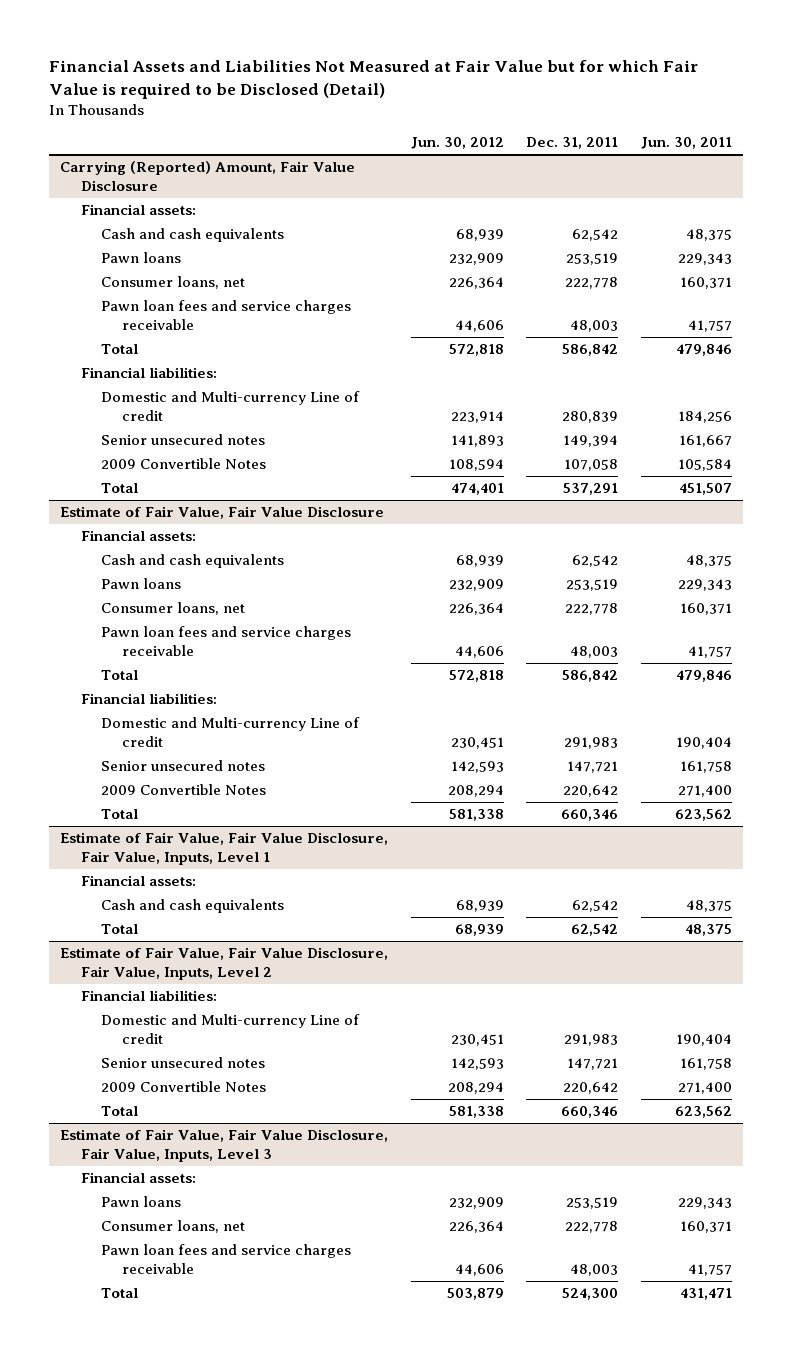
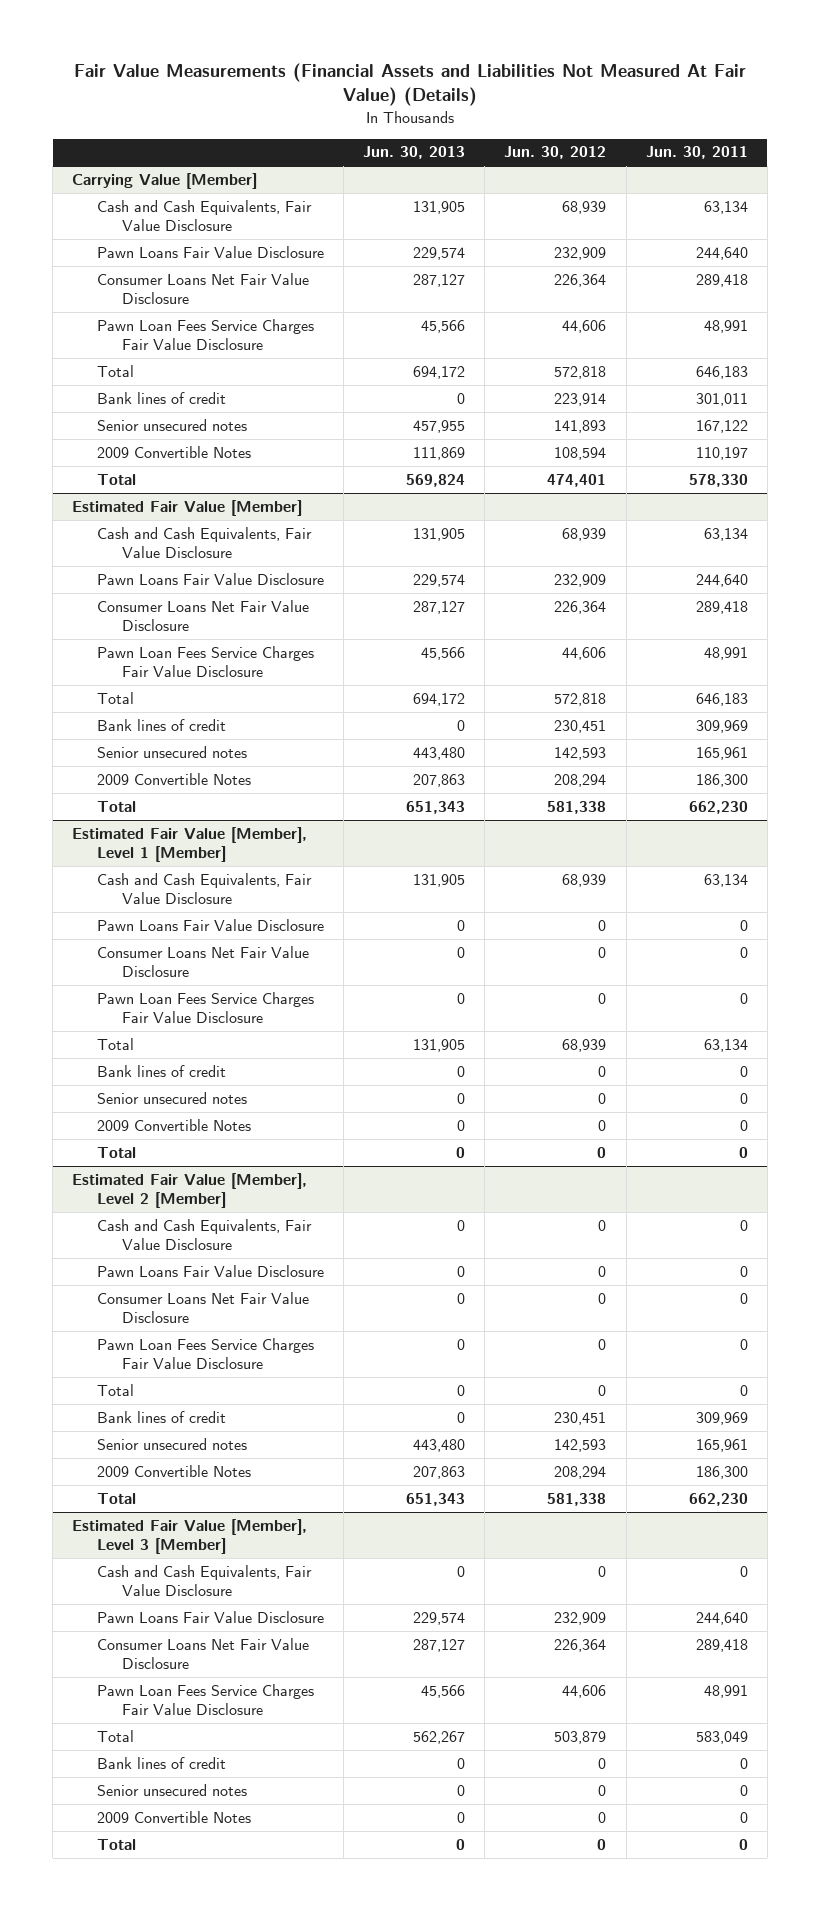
- Financial Assets and Liabilities Not Measured at Fair Value but for which Fair Value is required to be Disclosed (Detail)
+ Fair Value Measurements (Financial Assets and Liabilities Not Measured At Fair Value) (Details)
- | Jun. 30, 2012 | Dec. 31, 2011 | Jun. 30, 2011
+ | Jun. 30, 2013 | Jun. 30, 2012 | Jun. 30, 2011
- Carrying (Reported) Amount, Fair Value Disclosure
- Financial assets:
- Cash and cash equivalents | 68,939 | 62,542 | 48,375
- Pawn loans | 232,909 | 253,519 | 229,343
- Consumer loans, net | 226,364 | 222,778 | 160,371
- Pawn loan fees and service charges receivable | 44,606 | 48,003 | 41,757
- Total | 572,818 | 586,842 | 479,846
- Financial liabilities:
- Domestic and Multi-currency Line of credit | 223,914 | 280,839 | 184,256
- Senior unsecured notes | 141,893 | 149,394 | 161,667
- 2009 Convertible Notes | 108,594 | 107,058 | 105,584
- Total | 474,401 | 537,291 | 451,507
- Estimate of Fair Value, Fair Value Disclosure
- Financial assets:
- Cash and cash equivalents | 68,939 | 62,542 | 48,375
- Pawn loans | 232,909 | 253,519 | 229,343
- Consumer loans, net | 226,364 | 222,778 | 160,371
- Pawn loan fees and service charges receivable | 44,606 | 48,003 | 41,757
- Total | 572,818 | 586,842 | 479,846
- Financial liabilities:
- Domestic and Multi-currency Line of credit | 230,451 | 291,983 | 190,404
- Senior unsecured notes | 142,593 | 147,721 | 161,758
- 2009 Convertible Notes | 208,294 | 220,642 | 271,400
- Total | 581,338 | 660,346 | 623,562
- Estimate of Fair Value, Fair Value Disclosure, Fair Value, Inputs, Level 1
- Financial assets:
- Cash and cash equivalents | 68,939 | 62,542 | 48,375
- Total | 68,939 | 62,542 | 48,375
- Estimate of Fair Value, Fair Value Disclosure, Fair Value, Inputs, Level 2
- Financial liabilities:
- Domestic and Multi-currency Line of credit | 230,451 | 291,983 | 190,404
- Senior unsecured notes | 142,593 | 147,721 | 161,758
- 2009 Convertible Notes | 208,294 | 220,642 | 271,400
- Total | 581,338 | 660,346 | 623,562
- Estimate of Fair Value, Fair Value Disclosure, Fair Value, Inputs, Level 3
- Financial assets:
- Pawn loans | 232,909 | 253,519 | 229,343
- Consumer loans, net | 226,364 | 222,778 | 160,371
- Pawn loan fees and service charges receivable | 44,606 | 48,003 | 41,757
- Total | 503,879 | 524,300 | 431,471
+ Carrying Value [Member]
+ Cash and Cash Equivalents, Fair Value Disclosure | 131,905 | 68,939 | 63,134
+ Pawn Loans Fair Value Disclosure | 229,574 | 232,909 | 244,640
+ Consumer Loans Net Fair Value Disclosure | 287,127 | 226,364 | 289,418
+ Pawn Loan Fees Service Charges Fair Value Disclosure | 45,566 | 44,606 | 48,991
+ Total | 694,172 | 572,818 | 646,183
+ Bank lines of credit | 0 | 223,914 | 301,011
+ Senior unsecured notes | 457,955 | 141,893 | 167,122
+ 2009 Convertible Notes | 111,869 | 108,594 | 110,197
+ Total | 569,824 | 474,401 | 578,330
+ Estimated Fair Value [Member]
+ Cash and Cash Equivalents, Fair Value Disclosure | 131,905 | 68,939 | 63,134
+ Pawn Loans Fair Value Disclosure | 229,574 | 232,909 | 244,640
+ Consumer Loans Net Fair Value Disclosure | 287,127 | 226,364 | 289,418
+ Pawn Loan Fees Service Charges Fair Value Disclosure | 45,566 | 44,606 | 48,991
+ Total | 694,172 | 572,818 | 646,183
+ Bank lines of credit | 0 | 230,451 | 309,969
+ Senior unsecured notes | 443,480 | 142,593 | 165,961
+ 2009 Convertible Notes | 207,863 | 208,294 | 186,300
+ Total | 651,343 | 581,338 | 662,230
+ Estimated Fair Value [Member], Level 1 [Member]
+ Cash and Cash Equivalents, Fair Value Disclosure | 131,905 | 68,939 | 63,134
+ Pawn Loans Fair Value Disclosure | 0 | 0 | 0
+ Consumer Loans Net Fair Value Disclosure | 0 | 0 | 0
+ Pawn Loan Fees Service Charges Fair Value Disclosure | 0 | 0 | 0
+ Total | 131,905 | 68,939 | 63,134
+ Bank lines of credit | 0 | 0 | 0
+ Senior unsecured notes | 0 | 0 | 0
+ 2009 Convertible Notes | 0 | 0 | 0
+ Total | 0 | 0 | 0
+ Estimated Fair Value [Member], Level 2 [Member]
+ Cash and Cash Equivalents, Fair Value Disclosure | 0 | 0 | 0
+ Pawn Loans Fair Value Disclosure | 0 | 0 | 0
+ Consumer Loans Net Fair Value Disclosure | 0 | 0 | 0
+ Pawn Loan Fees Service Charges Fair Value Disclosure | 0 | 0 | 0
+ Total | 0 | 0 | 0
+ Bank lines of credit | 0 | 230,451 | 309,969
+ Senior unsecured notes | 443,480 | 142,593 | 165,961
+ 2009 Convertible Notes | 207,863 | 208,294 | 186,300
+ Total | 651,343 | 581,338 | 662,230
+ Estimated Fair Value [Member], Level 3 [Member]
+ Cash and Cash Equivalents, Fair Value Disclosure | 0 | 0 | 0
+ Pawn Loans Fair Value Disclosure | 229,574 | 232,909 | 244,640
+ Consumer Loans Net Fair Value Disclosure | 287,127 | 226,364 | 289,418
+ Pawn Loan Fees Service Charges Fair Value Disclosure | 45,566 | 44,606 | 48,991
+ Total | 562,267 | 503,879 | 583,049
+ Bank lines of credit | 0 | 0 | 0
+ Senior unsecured notes | 0 | 0 | 0
+ 2009 Convertible Notes | 0 | 0 | 0
+ Total | 0 | 0 | 0

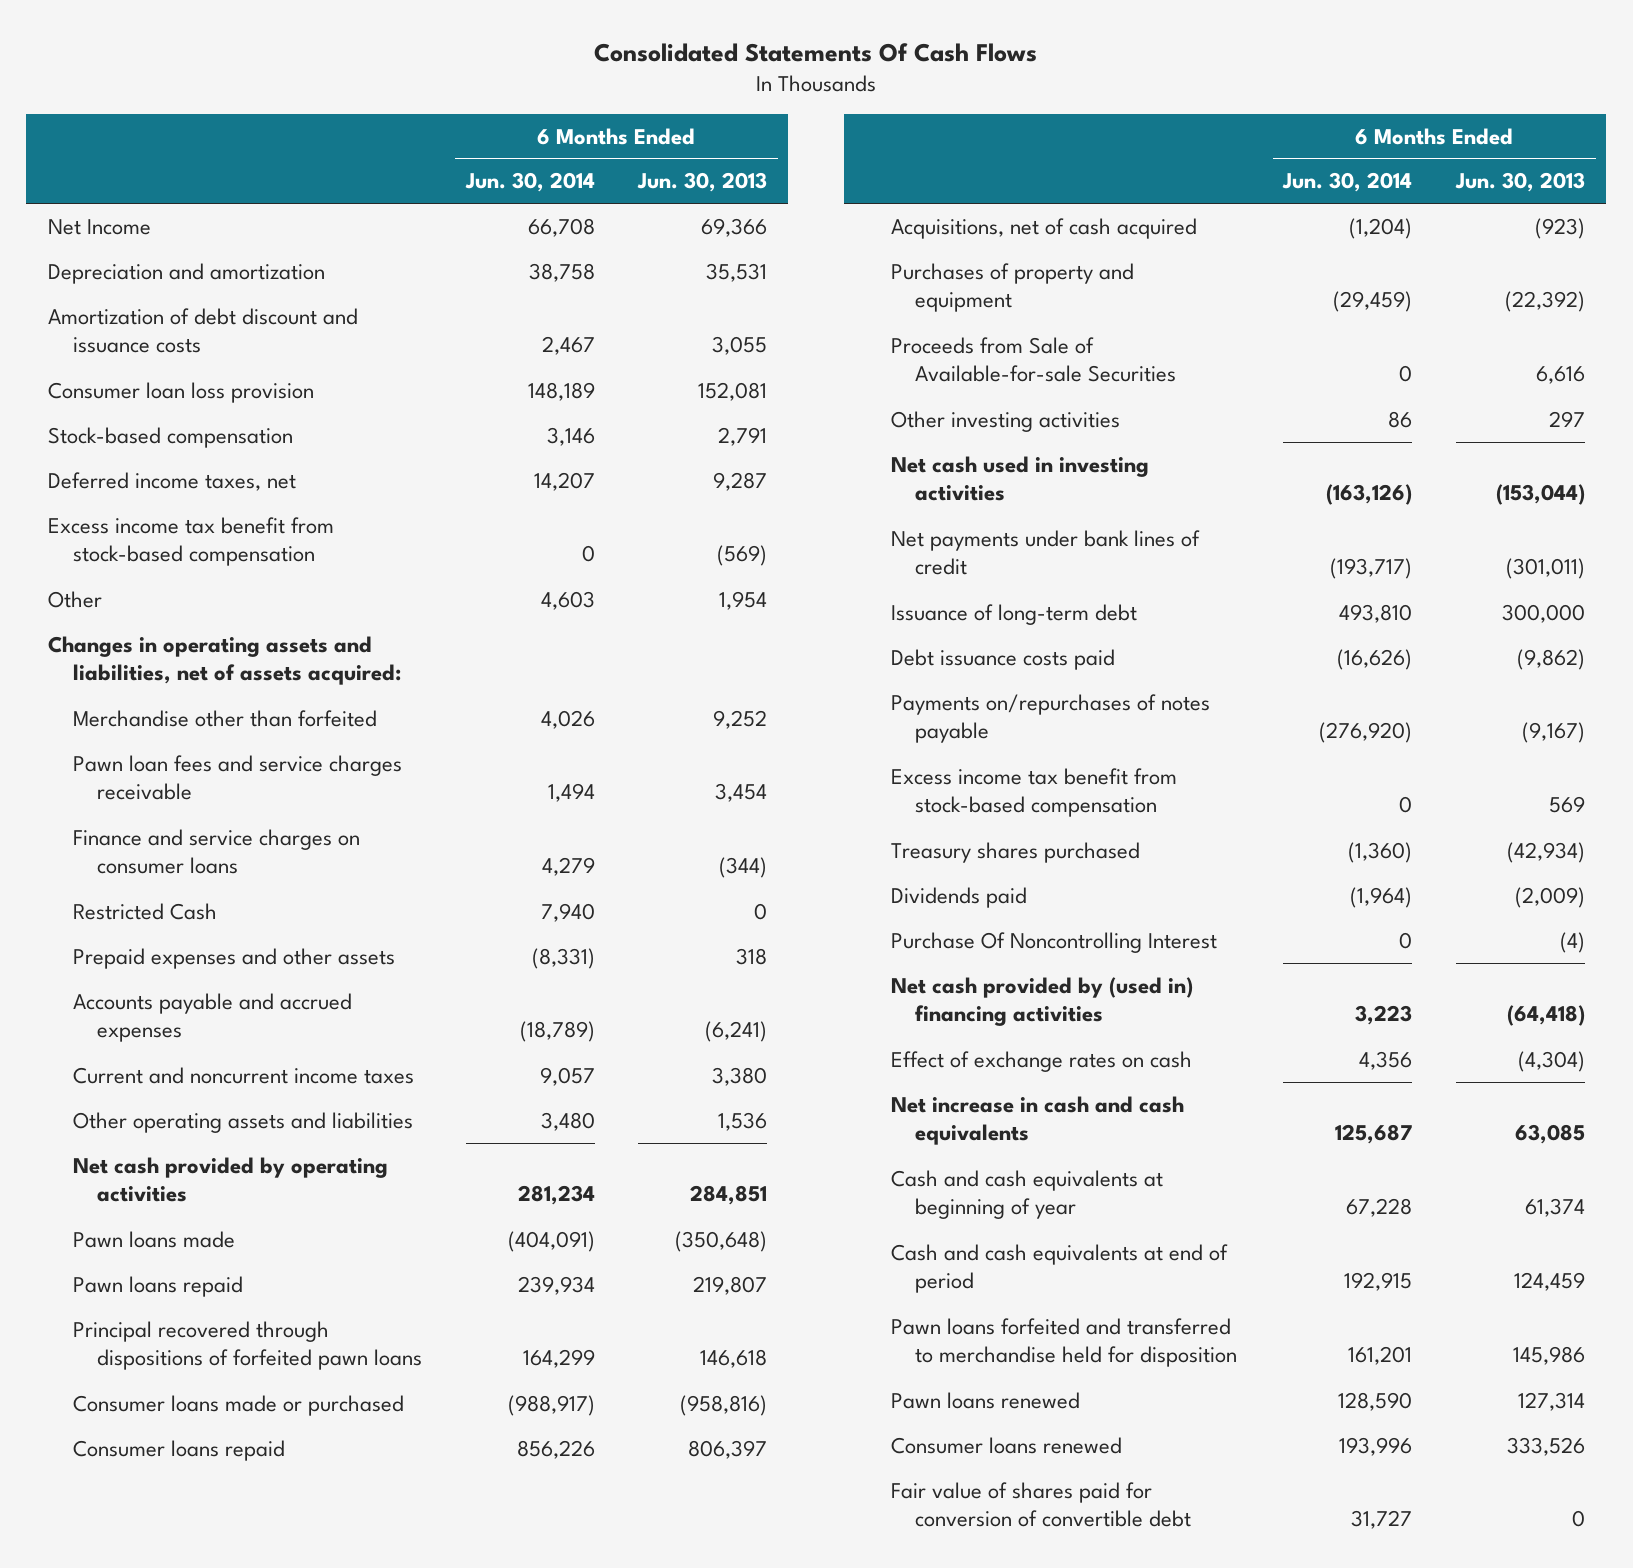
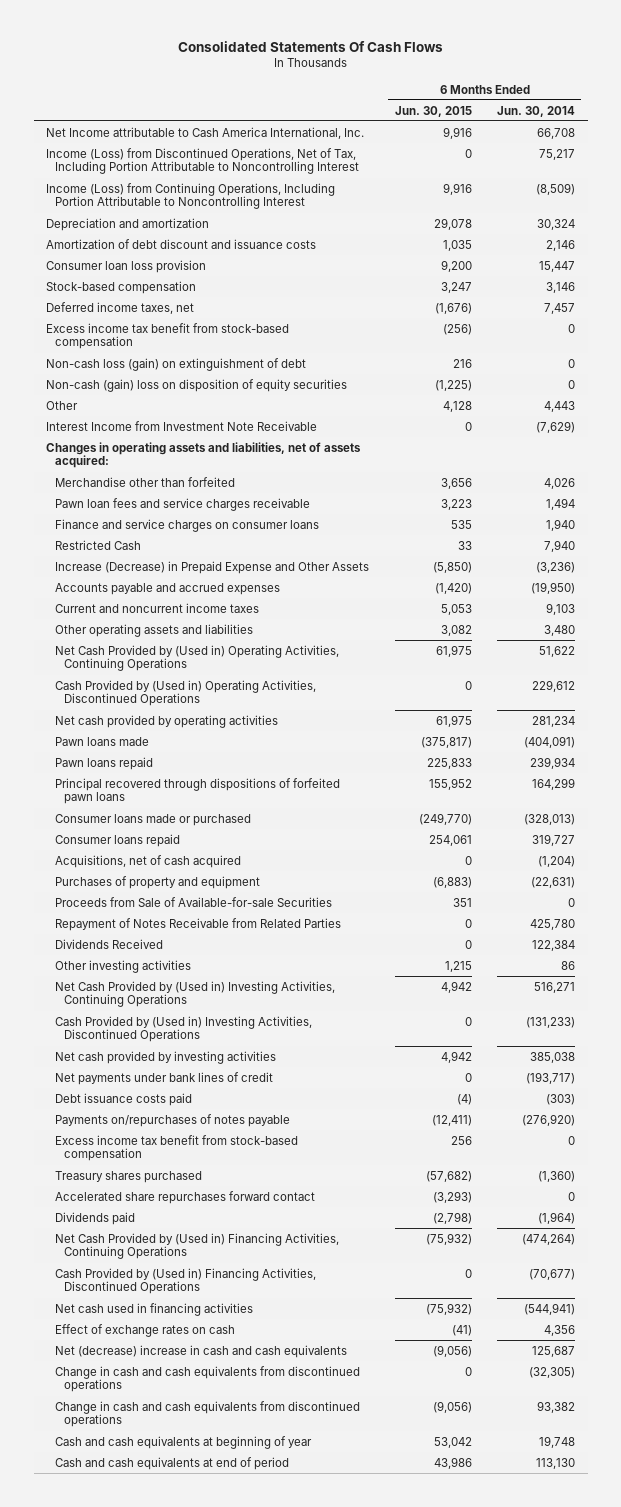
- | 6 Months Ended Jun. 30, 2014 | 6 Months Ended Jun. 30, 2013
+ | 6 Months Ended Jun. 30, 2015 | 6 Months Ended Jun. 30, 2014
- Net Income | 66,708 | 69,366
- Depreciation and amortization | 38,758 | 35,531
- Amortization of debt discount and issuance costs | 2,467 | 3,055
- Consumer loan loss provision | 148,189 | 152,081
+ Net Income attributable to Cash America International, Inc. | 9,916 | 66,708
+ Income (Loss) from Discontinued Operations, Net of Tax, Including Portion Attributable to Noncontrolling Interest | 0 | 75,217
+ Income (Loss) from Continuing Operations, Including Portion Attributable to Noncontrolling Interest | 9,916 | (8,509)
+ Depreciation and amortization | 29,078 | 30,324
+ Amortization of debt discount and issuance costs | 1,035 | 2,146
+ Consumer loan loss provision | 9,200 | 15,447
- Deferred income taxes, net | 14,207 | 9,287
+ Deferred income taxes, net | (1,676) | 7,457
- Other | 4,603 | 1,954
+ Non-cash loss (gain) on extinguishment of debt | 216 | 0
+ Non-cash (gain) loss on disposition of equity securities | (1,225) | 0
+ Other | 4,128 | 4,443
+ Interest Income from Investment Note Receivable | 0 | (7,629)
- Finance and service charges on consumer loans | 4,279 | (344)
+ Finance and service charges on consumer loans | 535 | 1,940
- Prepaid expenses and other assets | (8,331) | 318
- Accounts payable and accrued expenses | (18,789) | (6,241)
- Current and noncurrent income taxes | 9,057 | 3,380
+ Increase (Decrease) in Prepaid Expense and Other Assets | (5,850) | (3,236)
+ Accounts payable and accrued expenses | (1,420) | (19,950)
+ Current and noncurrent income taxes | 5,053 | 9,103
+ Net Cash Provided by (Used in) Operating Activities, Continuing Operations | 61,975 | 51,622
+ Cash Provided by (Used in) Operating Activities, Discontinued Operations | 0 | 229,612
- Consumer loans made or purchased | (988,917) | (958,816)
- Consumer loans repaid | 856,226 | 806,397
+ Consumer loans made or purchased | (249,770) | (328,013)
+ Consumer loans repaid | 254,061 | 319,727
- Purchases of property and equipment | (29,459) | (22,392)
+ Purchases of property and equipment | (6,883) | (22,631)
+ Repayment of Notes Receivable from Related Parties | 0 | 425,780
+ Dividends Received | 0 | 122,384
- Net cash used in investing activities | (163,126) | (153,044)
+ Net Cash Provided by (Used in) Investing Activities, Continuing Operations | 4,942 | 516,271
+ Cash Provided by (Used in) Investing Activities, Discontinued Operations | 0 | (131,233)
+ Net cash provided by investing activities | 4,942 | 385,038
- Issuance of long-term debt | 493,810 | 300,000
- Debt issuance costs paid | (16,626) | (9,862)
+ Debt issuance costs paid | (4) | (303)
+ Accelerated share repurchases forward contact | (3,293) | 0
- Purchase Of Noncontrolling Interest | 0 | (4)
- Net cash provided by (used in) financing activities | 3,223 | (64,418)
+ Net Cash Provided by (Used in) Financing Activities, Continuing Operations | (75,932) | (474,264)
+ Cash Provided by (Used in) Financing Activities, Discontinued Operations | 0 | (70,677)
+ Net cash used in financing activities | (75,932) | (544,941)
- Net increase in cash and cash equivalents | 125,687 | 63,085
- Cash and cash equivalents at beginning of year | 67,228 | 61,374
- Cash and cash equivalents at end of period | 192,915 | 124,459
- Pawn loans forfeited and transferred to merchandise held for disposition | 161,201 | 145,986
- Pawn loans renewed | 128,590 | 127,314
- Consumer loans renewed | 193,996 | 333,526
- Fair value of shares paid for conversion of convertible debt | 31,727 | 0
+ Net (decrease) increase in cash and cash equivalents | (9,056) | 125,687
+ Change in cash and cash equivalents from discontinued operations | 0 | (32,305)
+ Change in cash and cash equivalents from discontinued operations | (9,056) | 93,382
+ Cash and cash equivalents at beginning of year | 53,042 | 19,748
+ Cash and cash equivalents at end of period | 43,986 | 113,130

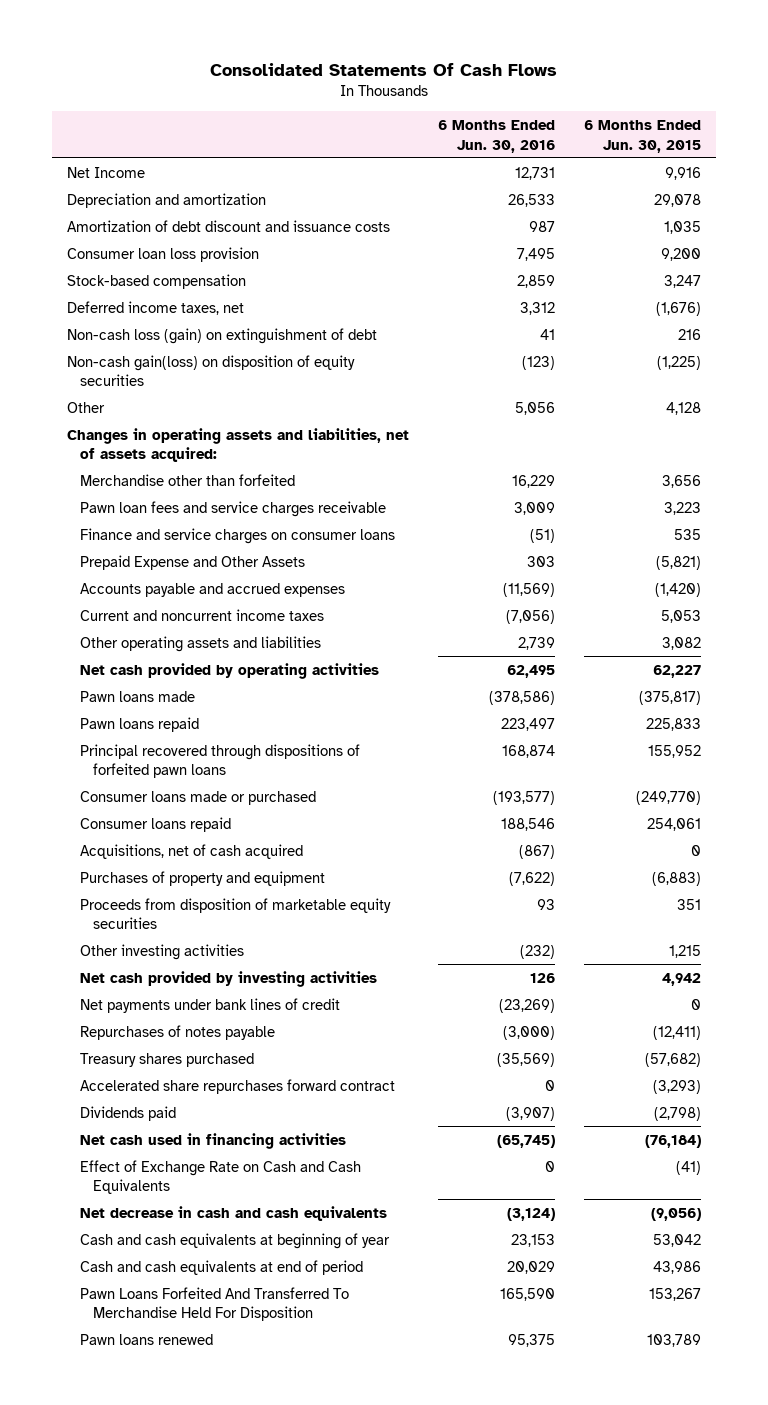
- | 6 Months Ended Jun. 30, 2015 | 6 Months Ended Jun. 30, 2014
+ | 6 Months Ended Jun. 30, 2016 | 6 Months Ended Jun. 30, 2015
- Net Income attributable to Cash America International, Inc. | 9,916 | 66,708
- Income (Loss) from Discontinued Operations, Net of Tax, Including Portion Attributable to Noncontrolling Interest | 0 | 75,217
- Income (Loss) from Continuing Operations, Including Portion Attributable to Noncontrolling Interest | 9,916 | (8,509)
+ Net Income | 12,731 | 9,916
- Excess income tax benefit from stock-based compensation | (256) | 0
- Non-cash (gain) loss on disposition of equity securities | (1,225) | 0
+ Non-cash gain(loss) on disposition of equity securities | (123) | (1,225)
- Interest Income from Investment Note Receivable | 0 | (7,629)
- Restricted Cash | 33 | 7,940
- Increase (Decrease) in Prepaid Expense and Other Assets | (5,850) | (3,236)
+ Prepaid Expense and Other Assets | 303 | (5,821)
- Net Cash Provided by (Used in) Operating Activities, Continuing Operations | 61,975 | 51,622
- Cash Provided by (Used in) Operating Activities, Discontinued Operations | 0 | 229,612
- Net cash provided by operating activities | 61,975 | 281,234
+ Net cash provided by operating activities | 62,495 | 62,227
- Proceeds from Sale of Available-for-sale Securities | 351 | 0
- Repayment of Notes Receivable from Related Parties | 0 | 425,780
- Dividends Received | 0 | 122,384
+ Proceeds from disposition of marketable equity securities | 93 | 351
- Net Cash Provided by (Used in) Investing Activities, Continuing Operations | 4,942 | 516,271
- Cash Provided by (Used in) Investing Activities, Discontinued Operations | 0 | (131,233)
- Debt issuance costs paid | (4) | (303)
- Payments on/repurchases of notes payable | (12,411) | (276,920)
- Excess income tax benefit from stock-based compensation | 256 | 0
+ Repurchases of notes payable | (3,000) | (12,411)
- Accelerated share repurchases forward contact | (3,293) | 0
+ Accelerated share repurchases forward contract | 0 | (3,293)
- Net Cash Provided by (Used in) Financing Activities, Continuing Operations | (75,932) | (474,264)
- Cash Provided by (Used in) Financing Activities, Discontinued Operations | 0 | (70,677)
- Net cash used in financing activities | (75,932) | (544,941)
- Effect of exchange rates on cash | (41) | 4,356
- Net (decrease) increase in cash and cash equivalents | (9,056) | 125,687
- Change in cash and cash equivalents from discontinued operations | 0 | (32,305)
- Change in cash and cash equivalents from discontinued operations | (9,056) | 93,382
+ Net cash used in financing activities | (65,745) | (76,184)
+ Effect of Exchange Rate on Cash and Cash Equivalents | 0 | (41)
+ Net decrease in cash and cash equivalents | (3,124) | (9,056)
+ Pawn Loans Forfeited And Transferred To Merchandise Held For Disposition | 165,590 | 153,267
+ Pawn loans renewed | 95,375 | 103,789

